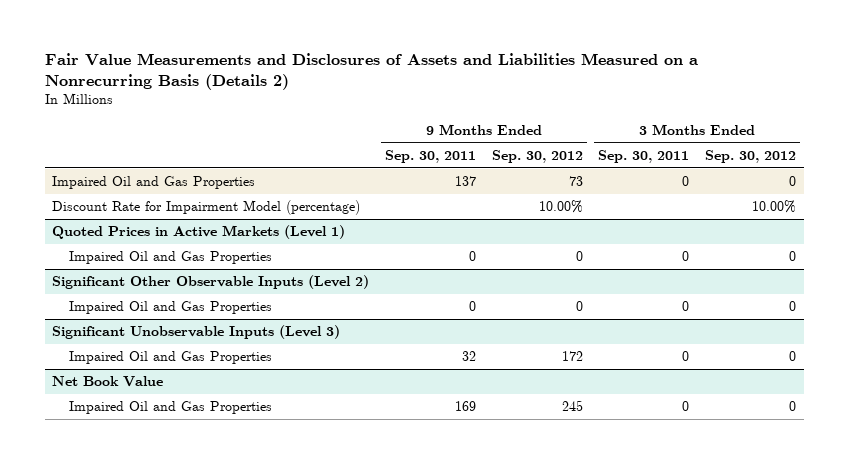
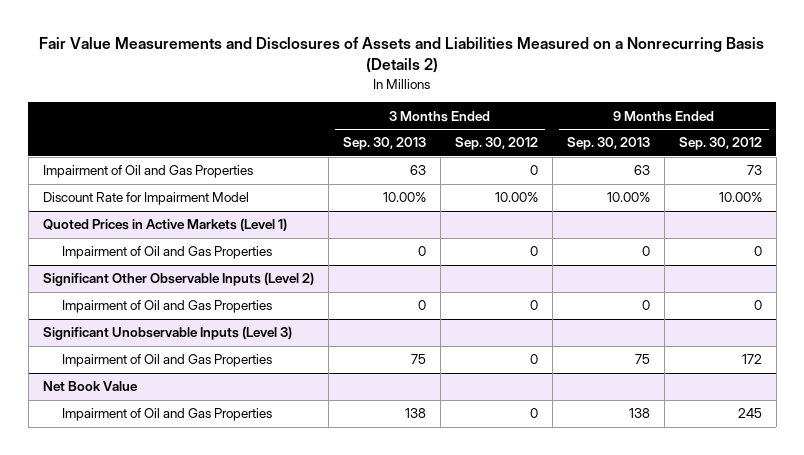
- | 9 Months Ended Sep. 30, 2011 | 9 Months Ended Sep. 30, 2012 | 3 Months Ended Sep. 30, 2011 | 3 Months Ended Sep. 30, 2012
+ | 3 Months Ended Sep. 30, 2013 | 3 Months Ended Sep. 30, 2012 | 9 Months Ended Sep. 30, 2013 | 9 Months Ended Sep. 30, 2012
- Impaired Oil and Gas Properties | 137 | 73 | 0 | 0
- Discount Rate for Impairment Model (percentage) | | 10.00% | | 10.00%
+ Impairment of Oil and Gas Properties | 63 | 0 | 63 | 73
+ Discount Rate for Impairment Model | 10.00% | 10.00% | 10.00% | 10.00%
@ Quoted Prices in Active Markets (Level 1)
- Impaired Oil and Gas Properties | 0 | 0 | 0 | 0
+ Impairment of Oil and Gas Properties | 0 | 0 | 0 | 0
@ Significant Other Observable Inputs (Level 2)
- Impaired Oil and Gas Properties | 0 | 0 | 0 | 0
+ Impairment of Oil and Gas Properties | 0 | 0 | 0 | 0
@ Significant Unobservable Inputs (Level 3)
- Impaired Oil and Gas Properties | 32 | 172 | 0 | 0
+ Impairment of Oil and Gas Properties | 75 | 0 | 75 | 172
@ Net Book Value
- Impaired Oil and Gas Properties | 169 | 245 | 0 | 0
+ Impairment of Oil and Gas Properties | 138 | 0 | 138 | 245

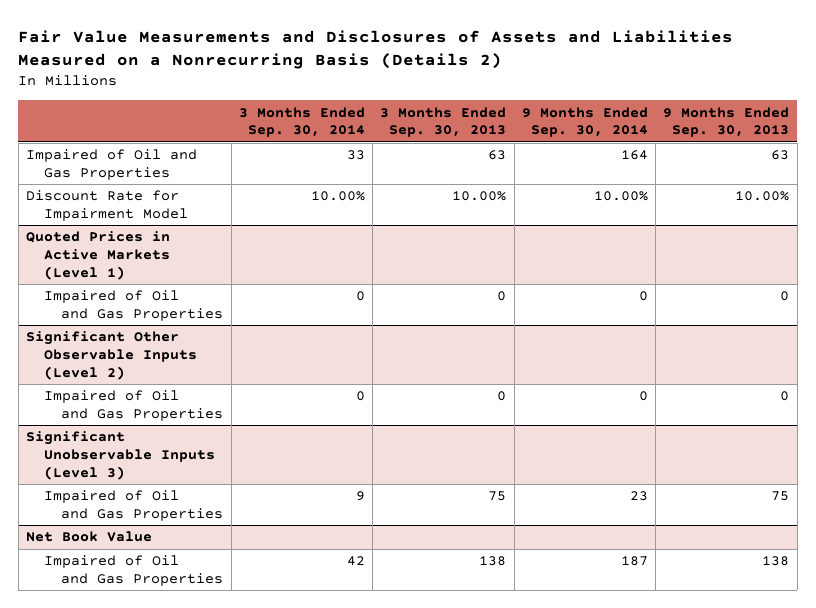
- | 3 Months Ended Sep. 30, 2013 | 3 Months Ended Sep. 30, 2012 | 9 Months Ended Sep. 30, 2013 | 9 Months Ended Sep. 30, 2012
+ | 3 Months Ended Sep. 30, 2014 | 3 Months Ended Sep. 30, 2013 | 9 Months Ended Sep. 30, 2014 | 9 Months Ended Sep. 30, 2013
- Impairment of Oil and Gas Properties | 63 | 0 | 63 | 73
+ Impaired of Oil and Gas Properties | 33 | 63 | 164 | 63
@ Quoted Prices in Active Markets (Level 1)
- Impairment of Oil and Gas Properties | 0 | 0 | 0 | 0
+ Impaired of Oil and Gas Properties | 0 | 0 | 0 | 0
@ Significant Other Observable Inputs (Level 2)
- Impairment of Oil and Gas Properties | 0 | 0 | 0 | 0
+ Impaired of Oil and Gas Properties | 0 | 0 | 0 | 0
@ Significant Unobservable Inputs (Level 3)
- Impairment of Oil and Gas Properties | 75 | 0 | 75 | 172
+ Impaired of Oil and Gas Properties | 9 | 75 | 23 | 75
@ Net Book Value
- Impairment of Oil and Gas Properties | 138 | 0 | 138 | 245
+ Impaired of Oil and Gas Properties | 42 | 138 | 187 | 138

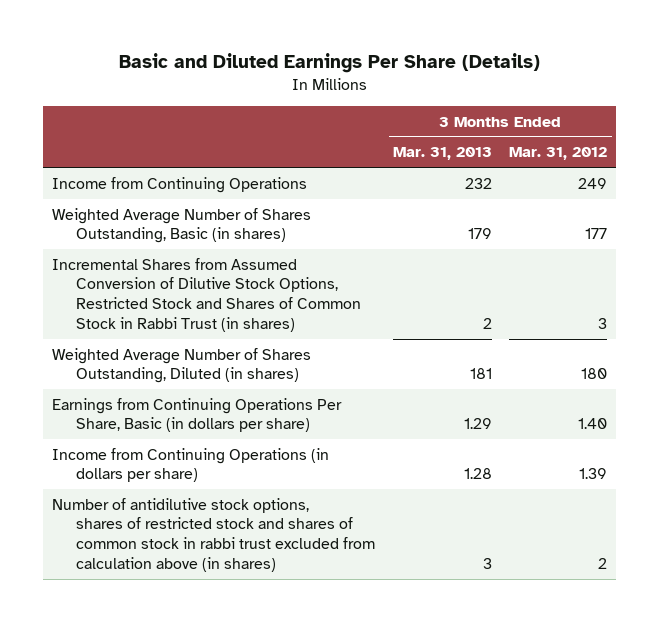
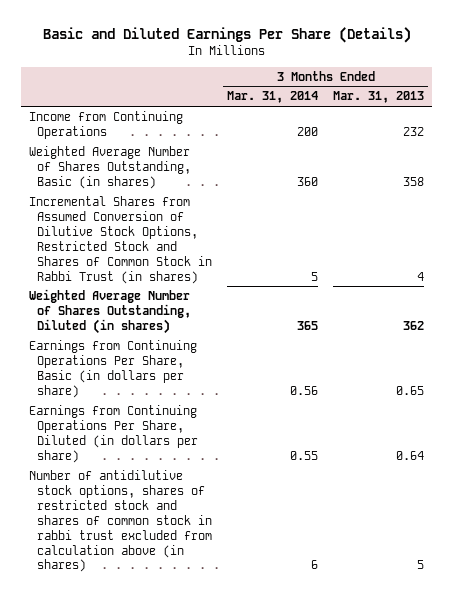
- | 3 Months Ended Mar. 31, 2013 | 3 Months Ended Mar. 31, 2012
+ | 3 Months Ended Mar. 31, 2014 | 3 Months Ended Mar. 31, 2013
- Weighted Average Number of Shares Outstanding, Basic (in shares) | 179 | 177
- Incremental Shares from Assumed Conversion of Dilutive Stock Options, Restricted Stock and Shares of Common Stock in Rabbi Trust (in shares) | 2 | 3
- Weighted Average Number of Shares Outstanding, Diluted (in shares) | 181 | 180
- Earnings from Continuing Operations Per Share, Basic (in dollars per share) | 1.29 | 1.40
- Income from Continuing Operations (in dollars per share) | 1.28 | 1.39
- Number of antidilutive stock options, shares of restricted stock and shares of common stock in rabbi trust excluded from calculation above (in shares) | 3 | 2
+ Weighted Average Number of Shares Outstanding, Basic (in shares) | 360 | 358
+ Incremental Shares from Assumed Conversion of Dilutive Stock Options, Restricted Stock and Shares of Common Stock in Rabbi Trust (in shares) | 5 | 4
+ Weighted Average Number of Shares Outstanding, Diluted (in shares) | 365 | 362
+ Earnings from Continuing Operations Per Share, Basic (in dollars per share) | 0.56 | 0.65
+ Earnings from Continuing Operations Per Share, Diluted (in dollars per share) | 0.55 | 0.64
+ Number of antidilutive stock options, shares of restricted stock and shares of common stock in rabbi trust excluded from calculation above (in shares) | 6 | 5

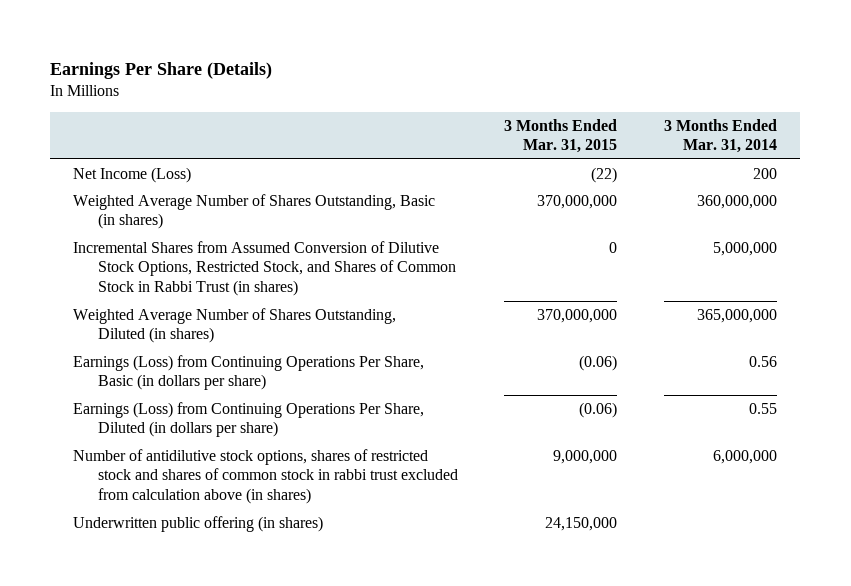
- Basic and Diluted Earnings Per Share (Details)
+ Earnings Per Share (Details)
- | 3 Months Ended Mar. 31, 2014 | 3 Months Ended Mar. 31, 2013
+ | 3 Months Ended Mar. 31, 2015 | 3 Months Ended Mar. 31, 2014
- Income from Continuing Operations | 200 | 232
- Weighted Average Number of Shares Outstanding, Basic (in shares) | 360 | 358
- Incremental Shares from Assumed Conversion of Dilutive Stock Options, Restricted Stock and Shares of Common Stock in Rabbi Trust (in shares) | 5 | 4
- Weighted Average Number of Shares Outstanding, Diluted (in shares) | 365 | 362
- Earnings from Continuing Operations Per Share, Basic (in dollars per share) | 0.56 | 0.65
- Earnings from Continuing Operations Per Share, Diluted (in dollars per share) | 0.55 | 0.64
- Number of antidilutive stock options, shares of restricted stock and shares of common stock in rabbi trust excluded from calculation above (in shares) | 6 | 5
+ Net Income (Loss) | (22) | 200
+ Weighted Average Number of Shares Outstanding, Basic (in shares) | 370,000,000 | 360,000,000
+ Incremental Shares from Assumed Conversion of Dilutive Stock Options, Restricted Stock, and Shares of Common Stock in Rabbi Trust (in shares) | 0 | 5,000,000
+ Weighted Average Number of Shares Outstanding, Diluted (in shares) | 370,000,000 | 365,000,000
+ Earnings (Loss) from Continuing Operations Per Share, Basic (in dollars per share) | (0.06) | 0.56
+ Earnings (Loss) from Continuing Operations Per Share, Diluted (in dollars per share) | (0.06) | 0.55
+ Number of antidilutive stock options, shares of restricted stock and shares of common stock in rabbi trust excluded from calculation above (in shares) | 9,000,000 | 6,000,000
+ Underwritten public offering (in shares) | 24,150,000 |

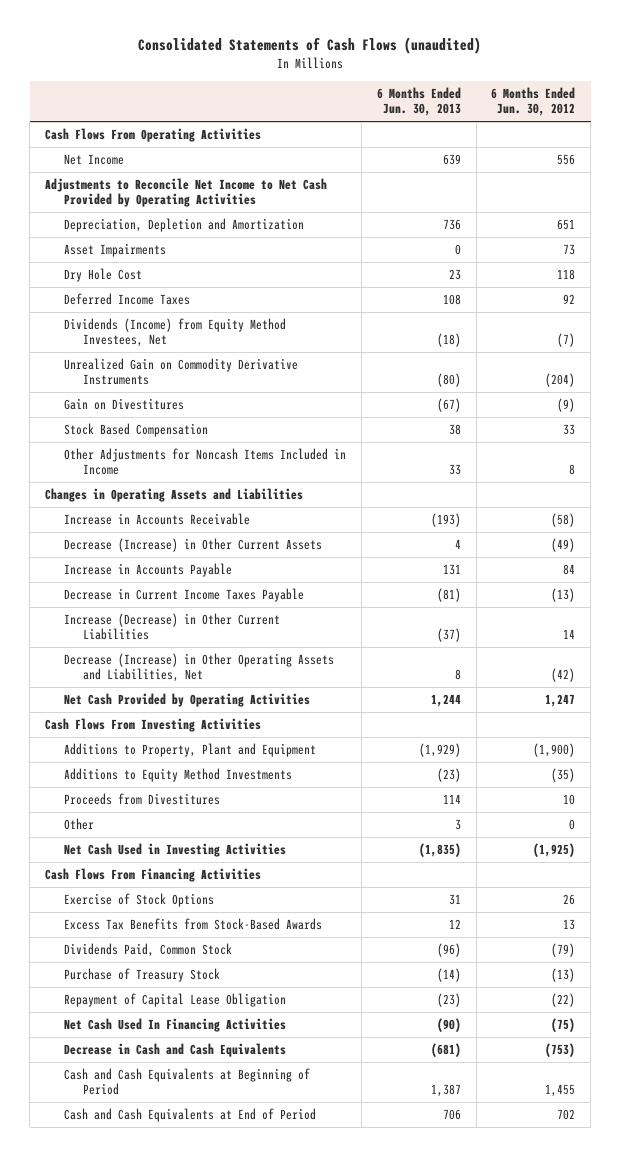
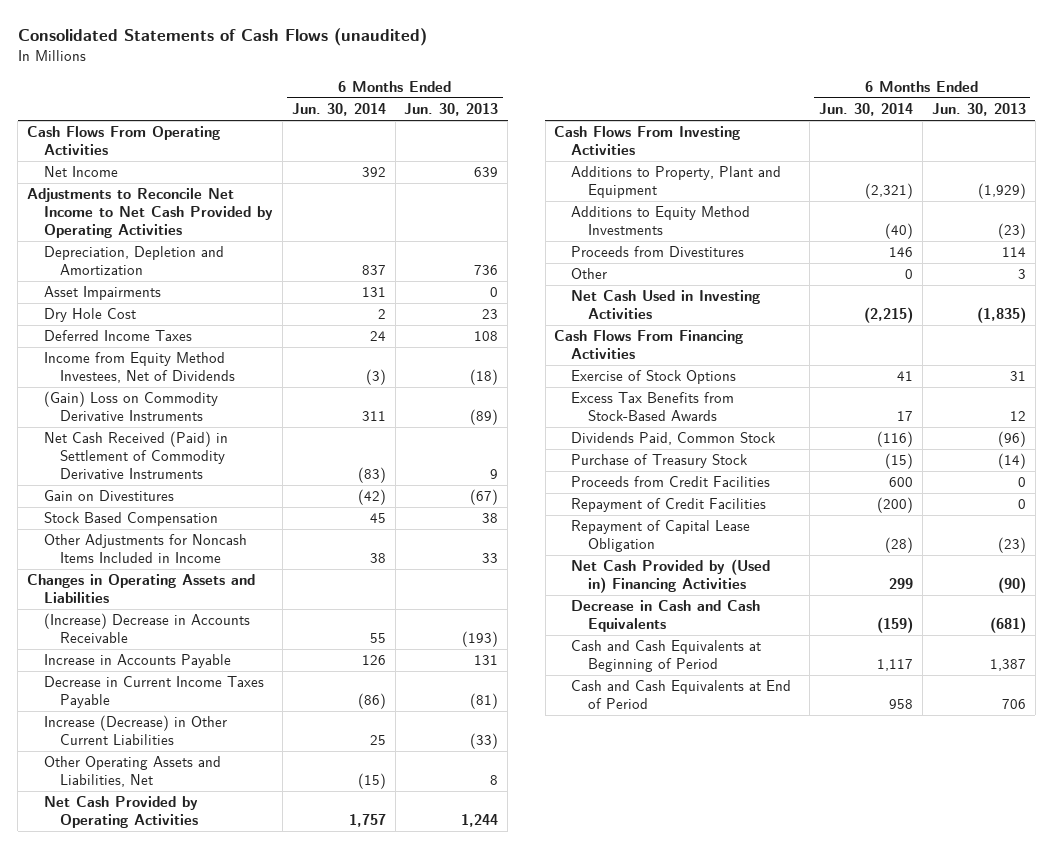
- | 6 Months Ended Jun. 30, 2013 | 6 Months Ended Jun. 30, 2012
+ | 6 Months Ended Jun. 30, 2014 | 6 Months Ended Jun. 30, 2013
- Dividends (Income) from Equity Method Investees, Net | (18) | (7)
- Unrealized Gain on Commodity Derivative Instruments | (80) | (204)
+ Income from Equity Method Investees, Net of Dividends | (3) | (18)
+ (Gain) Loss on Commodity Derivative Instruments | 311 | (89)
+ Net Cash Received (Paid) in Settlement of Commodity Derivative Instruments | (83) | 9
- Increase in Accounts Receivable | (193) | (58)
- Decrease (Increase) in Other Current Assets | 4 | (49)
+ (Increase) Decrease in Accounts Receivable | 55 | (193)
- Increase (Decrease) in Other Current Liabilities | (37) | 14
- Decrease (Increase) in Other Operating Assets and Liabilities, Net | 8 | (42)
+ Increase (Decrease) in Other Current Liabilities | 25 | (33)
+ Other Operating Assets and Liabilities, Net | (15) | 8
+ Proceeds from Credit Facilities | 600 | 0
+ Repayment of Credit Facilities | (200) | 0
- Net Cash Used In Financing Activities | (90) | (75)
+ Net Cash Provided by (Used in) Financing Activities | 299 | (90)

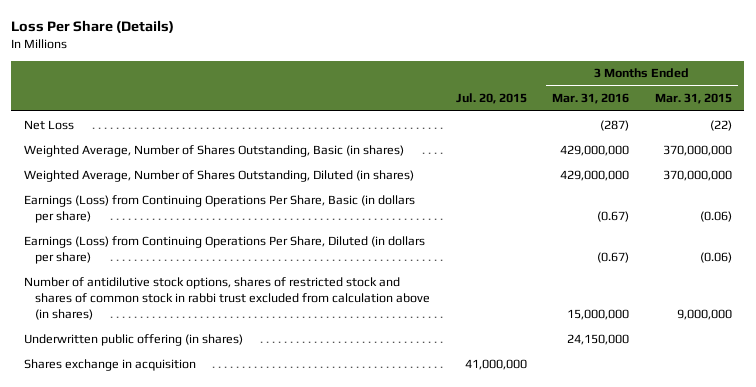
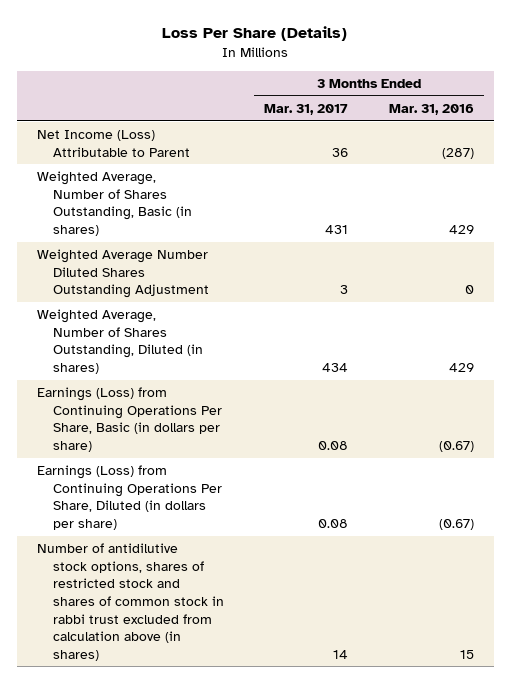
- | Jul. 20, 2015 | 3 Months Ended Mar. 31, 2016 | 3 Months Ended Mar. 31, 2015
+ | 3 Months Ended Mar. 31, 2017 | 3 Months Ended Mar. 31, 2016
- Net Loss | | (287) | (22)
- Weighted Average, Number of Shares Outstanding, Basic (in shares) | | 429,000,000 | 370,000,000
- Weighted Average, Number of Shares Outstanding, Diluted (in shares) | | 429,000,000 | 370,000,000
+ Net Income (Loss) Attributable to Parent | 36 | (287)
+ Weighted Average, Number of Shares Outstanding, Basic (in shares) | 431 | 429
+ Weighted Average Number Diluted Shares Outstanding Adjustment | 3 | 0
+ Weighted Average, Number of Shares Outstanding, Diluted (in shares) | 434 | 429
- Number of antidilutive stock options, shares of restricted stock and shares of common stock in rabbi trust excluded from calculation above (in shares) | | 15,000,000 | 9,000,000
- Underwritten public offering (in shares) | | 24,150,000 |
- Shares exchange in acquisition | 41,000,000 | |
+ Number of antidilutive stock options, shares of restricted stock and shares of common stock in rabbi trust excluded from calculation above (in shares) | 14 | 15

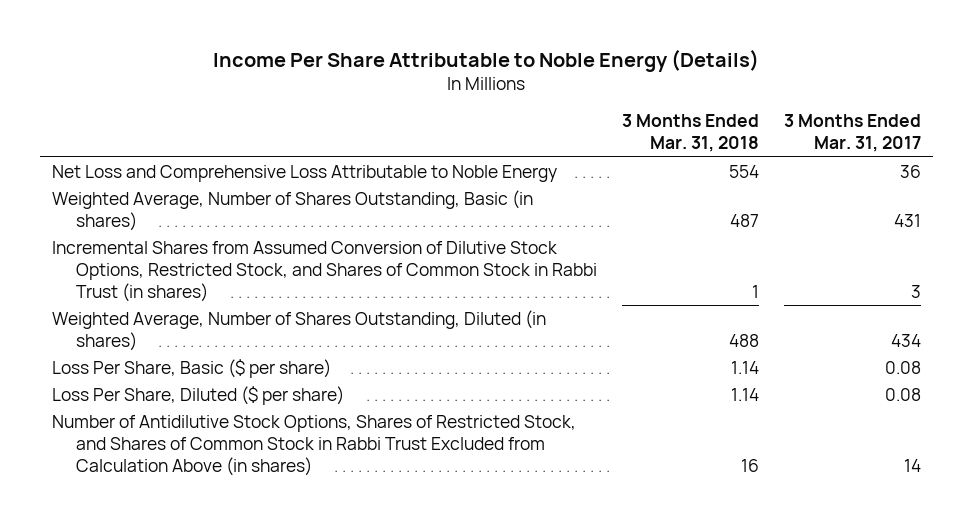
- Loss Per Share (Details)
+ Income Per Share Attributable to Noble Energy (Details)
- | 3 Months Ended Mar. 31, 2017 | 3 Months Ended Mar. 31, 2016
+ | 3 Months Ended Mar. 31, 2018 | 3 Months Ended Mar. 31, 2017
- Net Income (Loss) Attributable to Parent | 36 | (287)
+ Net Loss and Comprehensive Loss Attributable to Noble Energy | 554 | 36
- Weighted Average Number Diluted Shares Outstanding Adjustment | 3 | 0
+ Incremental Shares from Assumed Conversion of Dilutive Stock Options, Restricted Stock, and Shares of Common Stock in Rabbi Trust (in shares) | 1 | 3
- Earnings (Loss) from Continuing Operations Per Share, Basic (in dollars per share) | 0.08 | (0.67)
- Earnings (Loss) from Continuing Operations Per Share, Diluted (in dollars per share) | 0.08 | (0.67)
- Number of antidilutive stock options, shares of restricted stock and shares of common stock in rabbi trust excluded from calculation above (in shares) | 14 | 15
+ Loss Per Share, Basic ($ per share) | 1.14 | 0.08
+ Loss Per Share, Diluted ($ per share) | 1.14 | 0.08
+ Number of Antidilutive Stock Options, Shares of Restricted Stock, and Shares of Common Stock in Rabbi Trust Excluded from Calculation Above (in shares) | 16 | 14

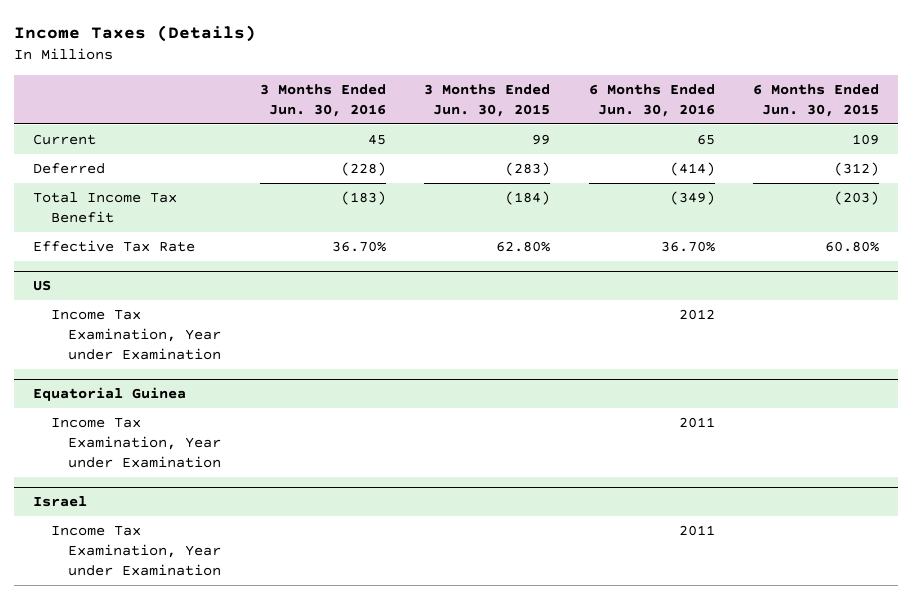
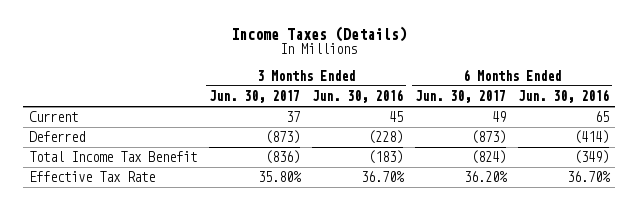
- | 3 Months Ended Jun. 30, 2016 | 3 Months Ended Jun. 30, 2015 | 6 Months Ended Jun. 30, 2016 | 6 Months Ended Jun. 30, 2015
+ | 3 Months Ended Jun. 30, 2017 | 3 Months Ended Jun. 30, 2016 | 6 Months Ended Jun. 30, 2017 | 6 Months Ended Jun. 30, 2016
- US
- Income Tax Examination, Year under Examination | | | 2012 |
- Equatorial Guinea
- Income Tax Examination, Year under Examination | | | 2011 |
- Israel
- Income Tax Examination, Year under Examination | | | 2011 |

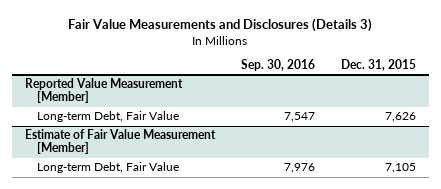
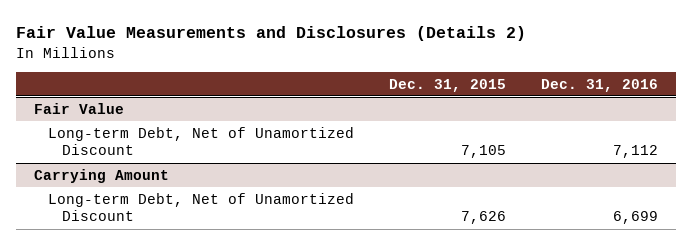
- Fair Value Measurements and Disclosures (Details 3)
+ Fair Value Measurements and Disclosures (Details 2)
- | Sep. 30, 2016 | Dec. 31, 2015
+ | Dec. 31, 2015 | Dec. 31, 2016
- Reported Value Measurement [Member]
- Long-term Debt, Fair Value | 7,547 | 7,626
- Estimate of Fair Value Measurement [Member]
- Long-term Debt, Fair Value | 7,976 | 7,105
+ Fair Value
+ Long-term Debt, Net of Unamortized Discount | 7,105 | 7,112
+ Carrying Amount
+ Long-term Debt, Net of Unamortized Discount | 7,626 | 6,699

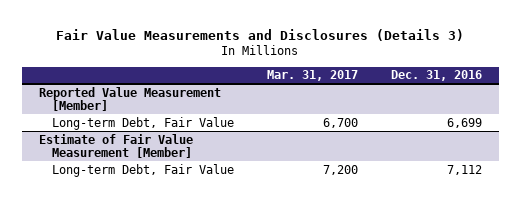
- Fair Value Measurements and Disclosures (Details 2)
+ Fair Value Measurements and Disclosures (Details 3)
- | Dec. 31, 2015 | Dec. 31, 2016
+ | Mar. 31, 2017 | Dec. 31, 2016
- Fair Value
- Long-term Debt, Net of Unamortized Discount | 7,105 | 7,112
- Carrying Amount
- Long-term Debt, Net of Unamortized Discount | 7,626 | 6,699
+ Reported Value Measurement [Member]
+ Long-term Debt, Fair Value | 6,700 | 6,699
+ Estimate of Fair Value Measurement [Member]
+ Long-term Debt, Fair Value | 7,200 | 7,112

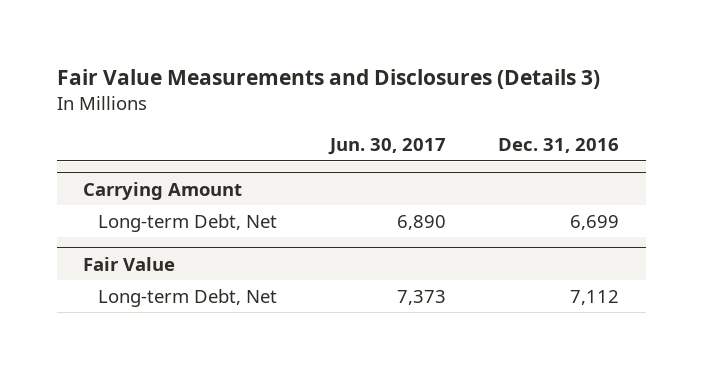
- | Mar. 31, 2017 | Dec. 31, 2016
+ | Jun. 30, 2017 | Dec. 31, 2016
- Reported Value Measurement [Member]
- Long-term Debt, Fair Value | 6,700 | 6,699
- Estimate of Fair Value Measurement [Member]
- Long-term Debt, Fair Value | 7,200 | 7,112
+ Carrying Amount
+ Long-term Debt, Net | 6,890 | 6,699
+ Fair Value
+ Long-term Debt, Net | 7,373 | 7,112

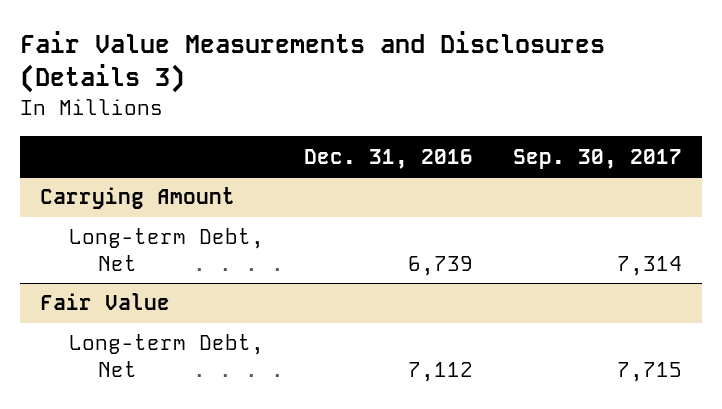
- | Jun. 30, 2017 | Dec. 31, 2016
+ | Dec. 31, 2016 | Sep. 30, 2017
@ Carrying Amount
- Long-term Debt, Net | 6,890 | 6,699
+ Long-term Debt, Net | 6,739 | 7,314

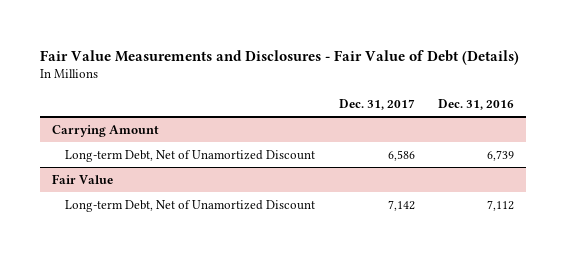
- Fair Value Measurements and Disclosures (Details 3)
+ Fair Value Measurements and Disclosures - Fair Value of Debt (Details)
- | Dec. 31, 2016 | Sep. 30, 2017
+ | Dec. 31, 2017 | Dec. 31, 2016
@ Carrying Amount
- Long-term Debt, Net | 6,739 | 7,314
+ Long-term Debt, Net of Unamortized Discount | 6,586 | 6,739
@ Fair Value
- Long-term Debt, Net | 7,112 | 7,715
+ Long-term Debt, Net of Unamortized Discount | 7,142 | 7,112

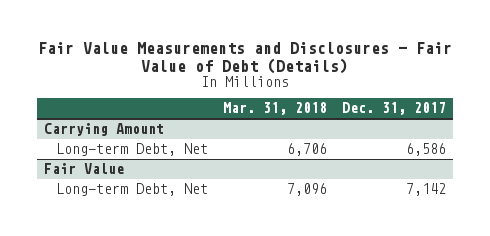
- | Dec. 31, 2017 | Dec. 31, 2016
+ | Mar. 31, 2018 | Dec. 31, 2017
@ Carrying Amount
- Long-term Debt, Net of Unamortized Discount | 6,586 | 6,739
+ Long-term Debt, Net | 6,706 | 6,586
@ Fair Value
- Long-term Debt, Net of Unamortized Discount | 7,142 | 7,112
+ Long-term Debt, Net | 7,096 | 7,142

